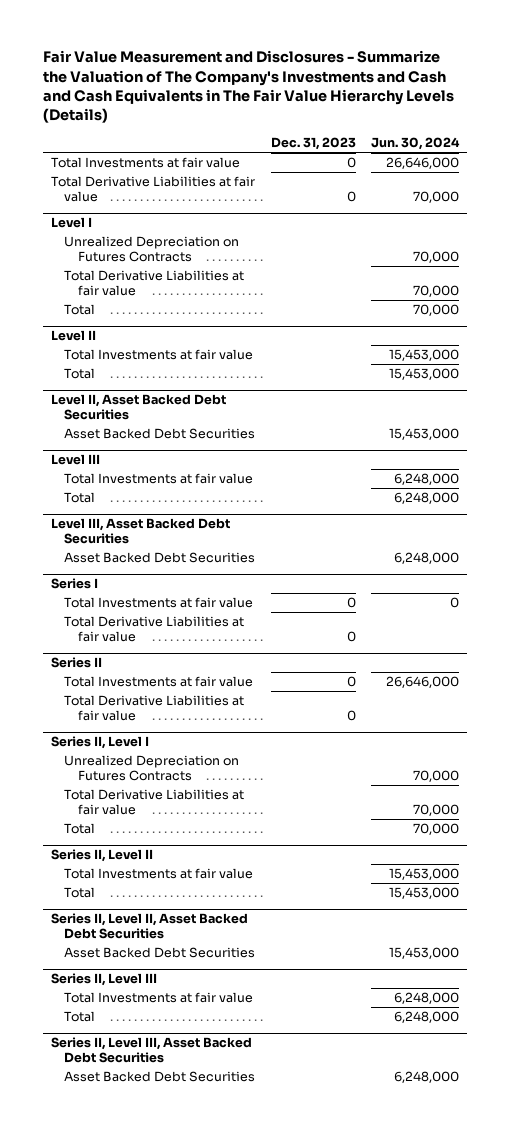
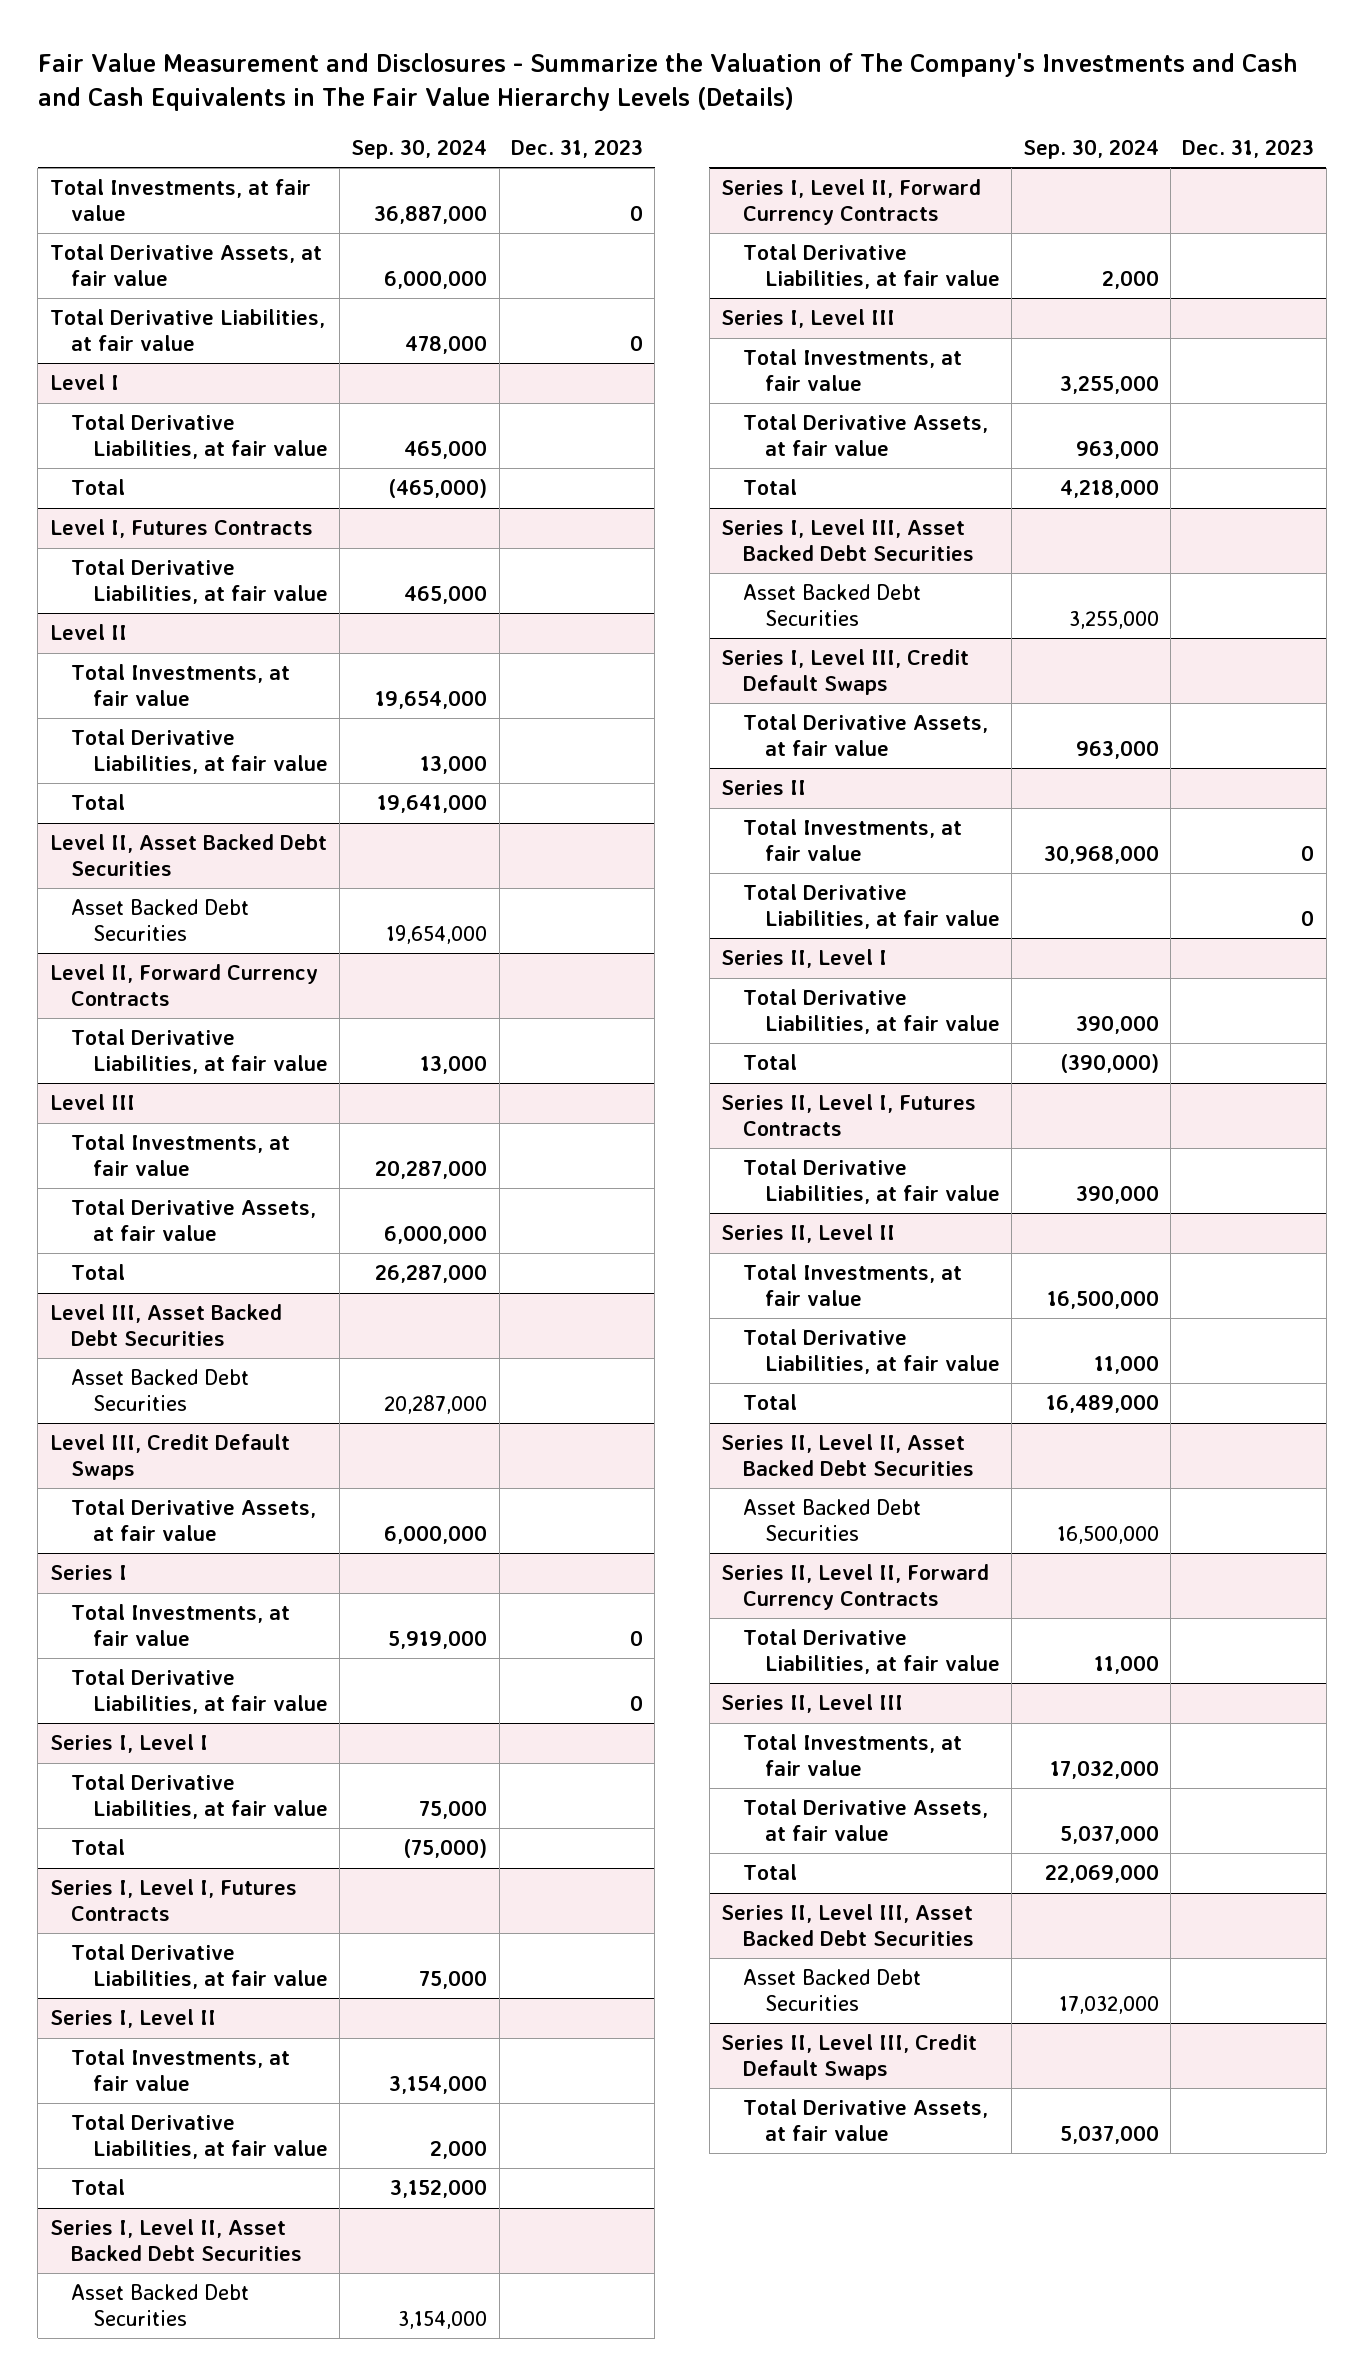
- | Dec. 31, 2023 | Jun. 30, 2024
+ | Sep. 30, 2024 | Dec. 31, 2023
- Total Investments at fair value | 0 | 26,646,000
- Total Derivative Liabilities at fair value | 0 | 70,000
+ Total Investments, at fair value | 36,887,000 | 0
+ Total Derivative Assets, at fair value | 6,000,000 |
+ Total Derivative Liabilities, at fair value | 478,000 | 0
@ Level I
- Unrealized Depreciation on Futures Contracts | | 70,000
- Total Derivative Liabilities at fair value | | 70,000
+ Total Derivative Liabilities, at fair value | 465,000 |
+ Level I, Futures Contracts
+ Total Derivative Liabilities, at fair value | 465,000 |
@ Level II
- Total Investments at fair value | | 15,453,000
+ Total Investments, at fair value | 19,654,000 |
+ Total Derivative Liabilities, at fair value | 13,000 |
+ Level II, Forward Currency Contracts
+ Total Derivative Liabilities, at fair value | 13,000 |
@ Level III
- Total Investments at fair value | | 6,248,000
+ Total Investments, at fair value | 20,287,000 |
+ Total Derivative Assets, at fair value | 6,000,000 |
+ Level III, Credit Default Swaps
+ Total Derivative Assets, at fair value | 6,000,000 |
@ Series I
- Total Investments at fair value | 0 | 0
- Total Derivative Liabilities at fair value | 0 |
+ Total Investments, at fair value | 5,919,000 | 0
+ Total Derivative Liabilities, at fair value | | 0
+ Series I, Level I
+ Total Derivative Liabilities, at fair value | 75,000 |
+ Total | (75,000) |
+ Series I, Level I, Futures Contracts
+ Total Derivative Liabilities, at fair value | 75,000 |
+ Series I, Level II
+ Total Investments, at fair value | 3,154,000 |
+ Total Derivative Liabilities, at fair value | 2,000 |
+ Total | 3,152,000 |
+ Series I, Level II, Asset Backed Debt Securities
+ Asset Backed Debt Securities | 3,154,000 |
+ Series I, Level II, Forward Currency Contracts
+ Total Derivative Liabilities, at fair value | 2,000 |
+ Series I, Level III
+ Total Investments, at fair value | 3,255,000 |
+ Total Derivative Assets, at fair value | 963,000 |
+ Total | 4,218,000 |
+ Series I, Level III, Asset Backed Debt Securities
+ Asset Backed Debt Securities | 3,255,000 |
+ Series I, Level III, Credit Default Swaps
+ Total Derivative Assets, at fair value | 963,000 |
@ Series II
- Total Investments at fair value | 0 | 26,646,000
- Total Derivative Liabilities at fair value | 0 |
+ Total Investments, at fair value | 30,968,000 | 0
+ Total Derivative Liabilities, at fair value | | 0
@ Series II, Level I
- Unrealized Depreciation on Futures Contracts | | 70,000
- Total Derivative Liabilities at fair value | | 70,000
+ Total Derivative Liabilities, at fair value | 390,000 |
+ Series II, Level I, Futures Contracts
+ Total Derivative Liabilities, at fair value | 390,000 |
@ Series II, Level II
- Total Investments at fair value | | 15,453,000
+ Total Investments, at fair value | 16,500,000 |
+ Total Derivative Liabilities, at fair value | 11,000 |
+ Series II, Level II, Forward Currency Contracts
+ Total Derivative Liabilities, at fair value | 11,000 |
@ Series II, Level III
- Total Investments at fair value | | 6,248,000
+ Total Investments, at fair value | 17,032,000 |
+ Total Derivative Assets, at fair value | 5,037,000 |
+ Series II, Level III, Credit Default Swaps
+ Total Derivative Assets, at fair value | 5,037,000 |

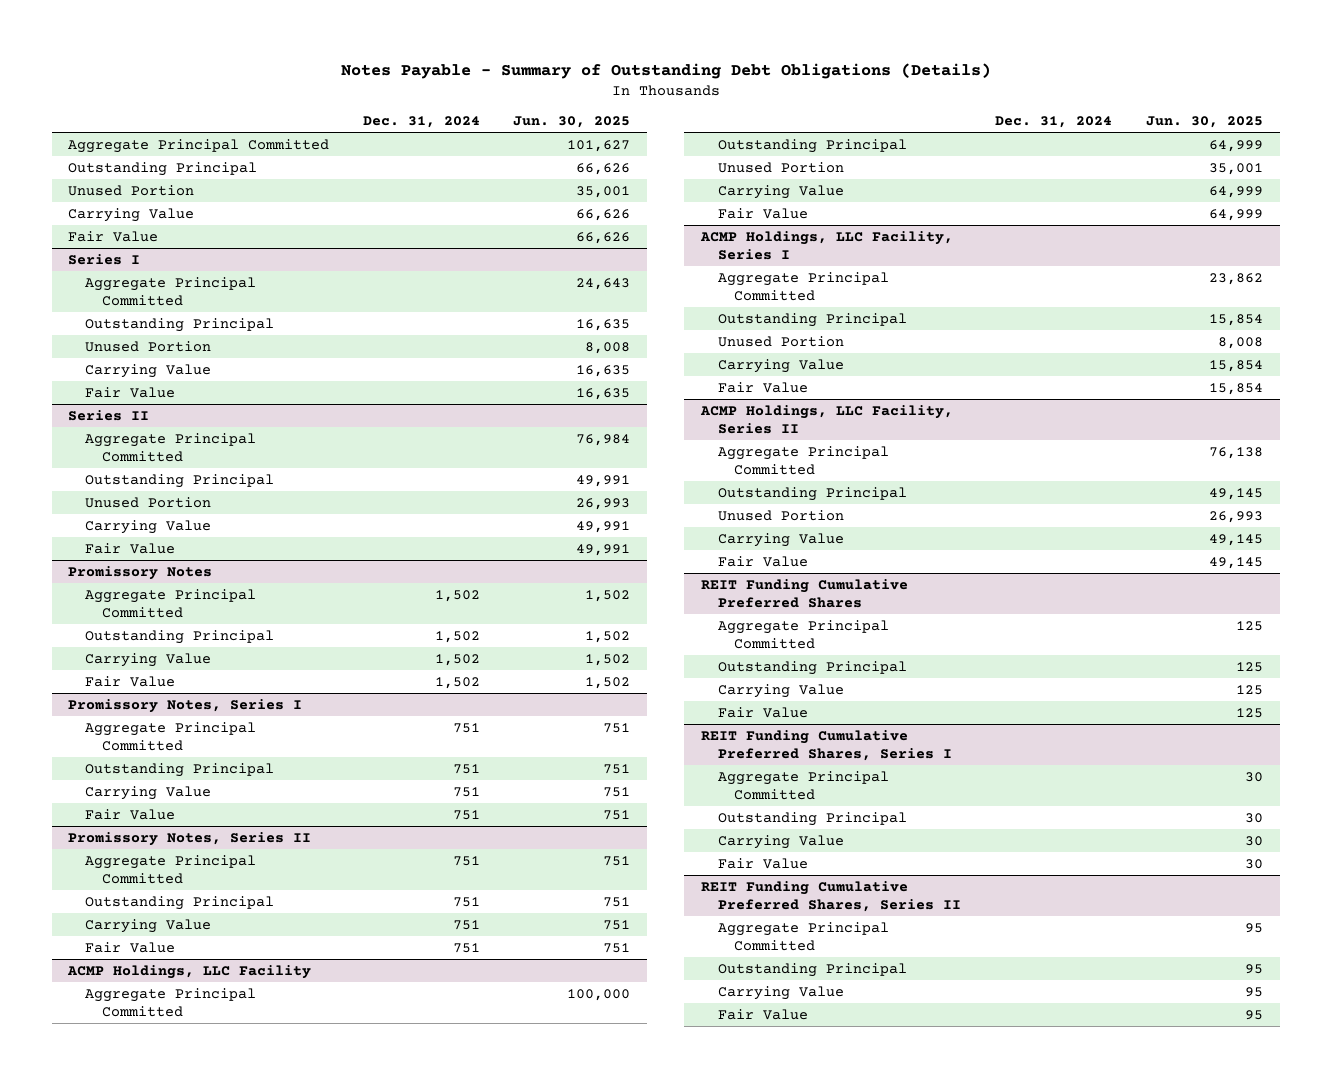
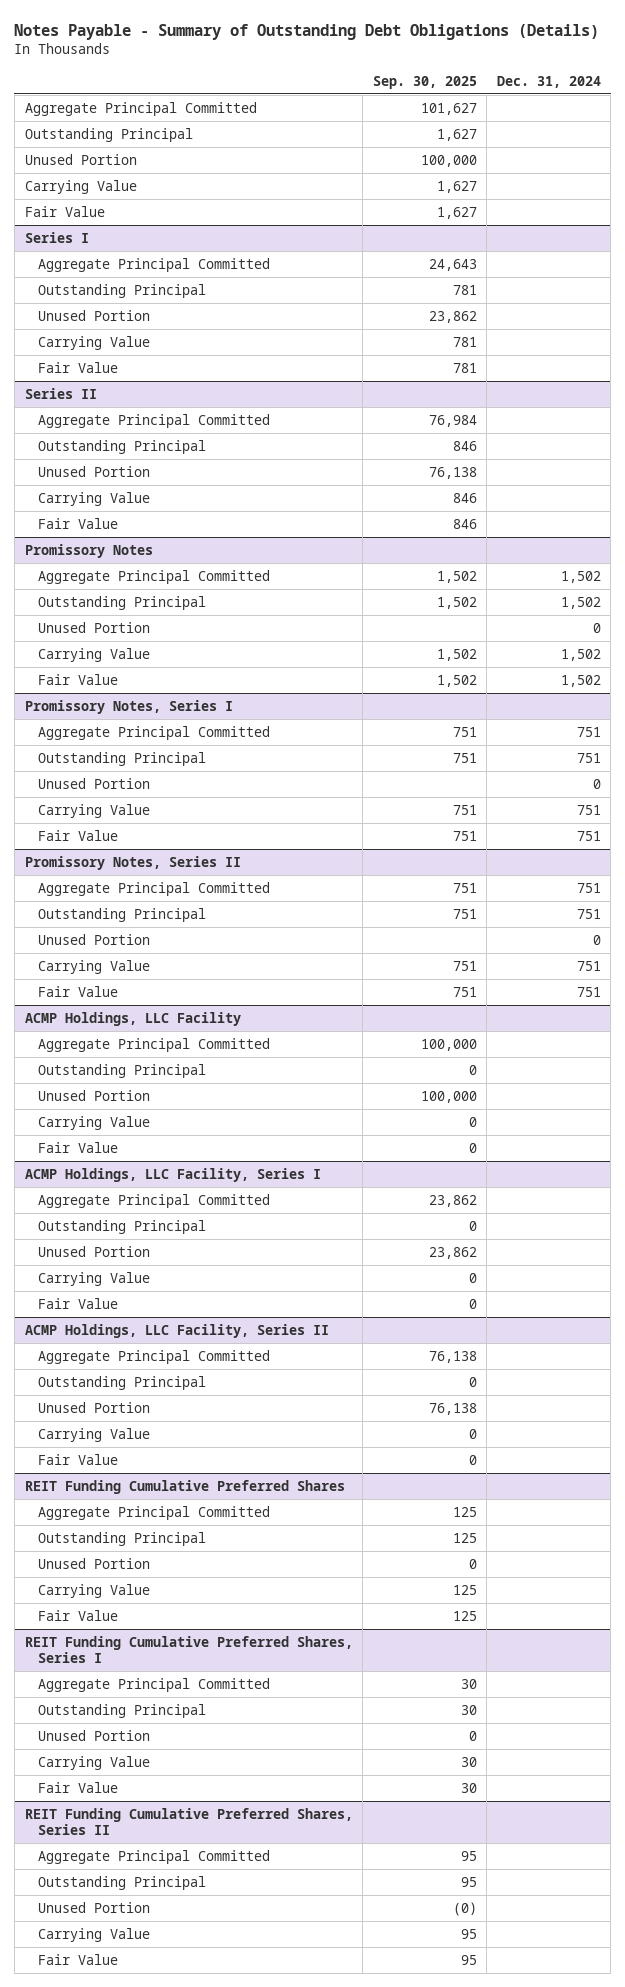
- | Dec. 31, 2024 | Jun. 30, 2025
+ | Sep. 30, 2025 | Dec. 31, 2024
@ Promissory Notes
+ Unused Portion | | 0
@ Promissory Notes, Series I
+ Unused Portion | | 0
@ Promissory Notes, Series II
+ Unused Portion | | 0
@ REIT Funding Cumulative Preferred Shares
+ Unused Portion | 0 |
@ REIT Funding Cumulative Preferred Shares, Series I
+ Unused Portion | 0 |
@ REIT Funding Cumulative Preferred Shares, Series II
+ Unused Portion | (0) |

